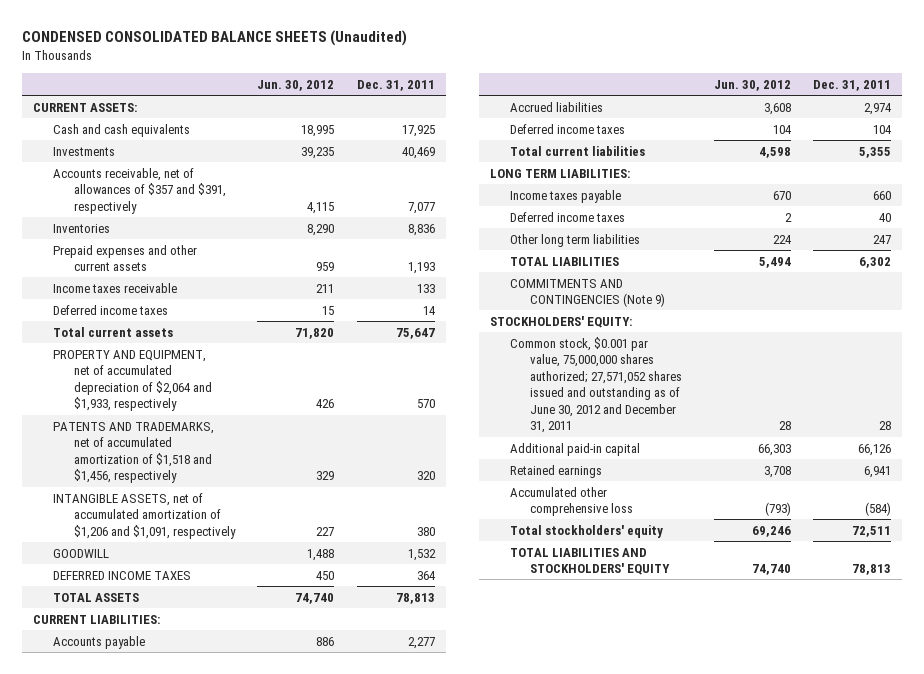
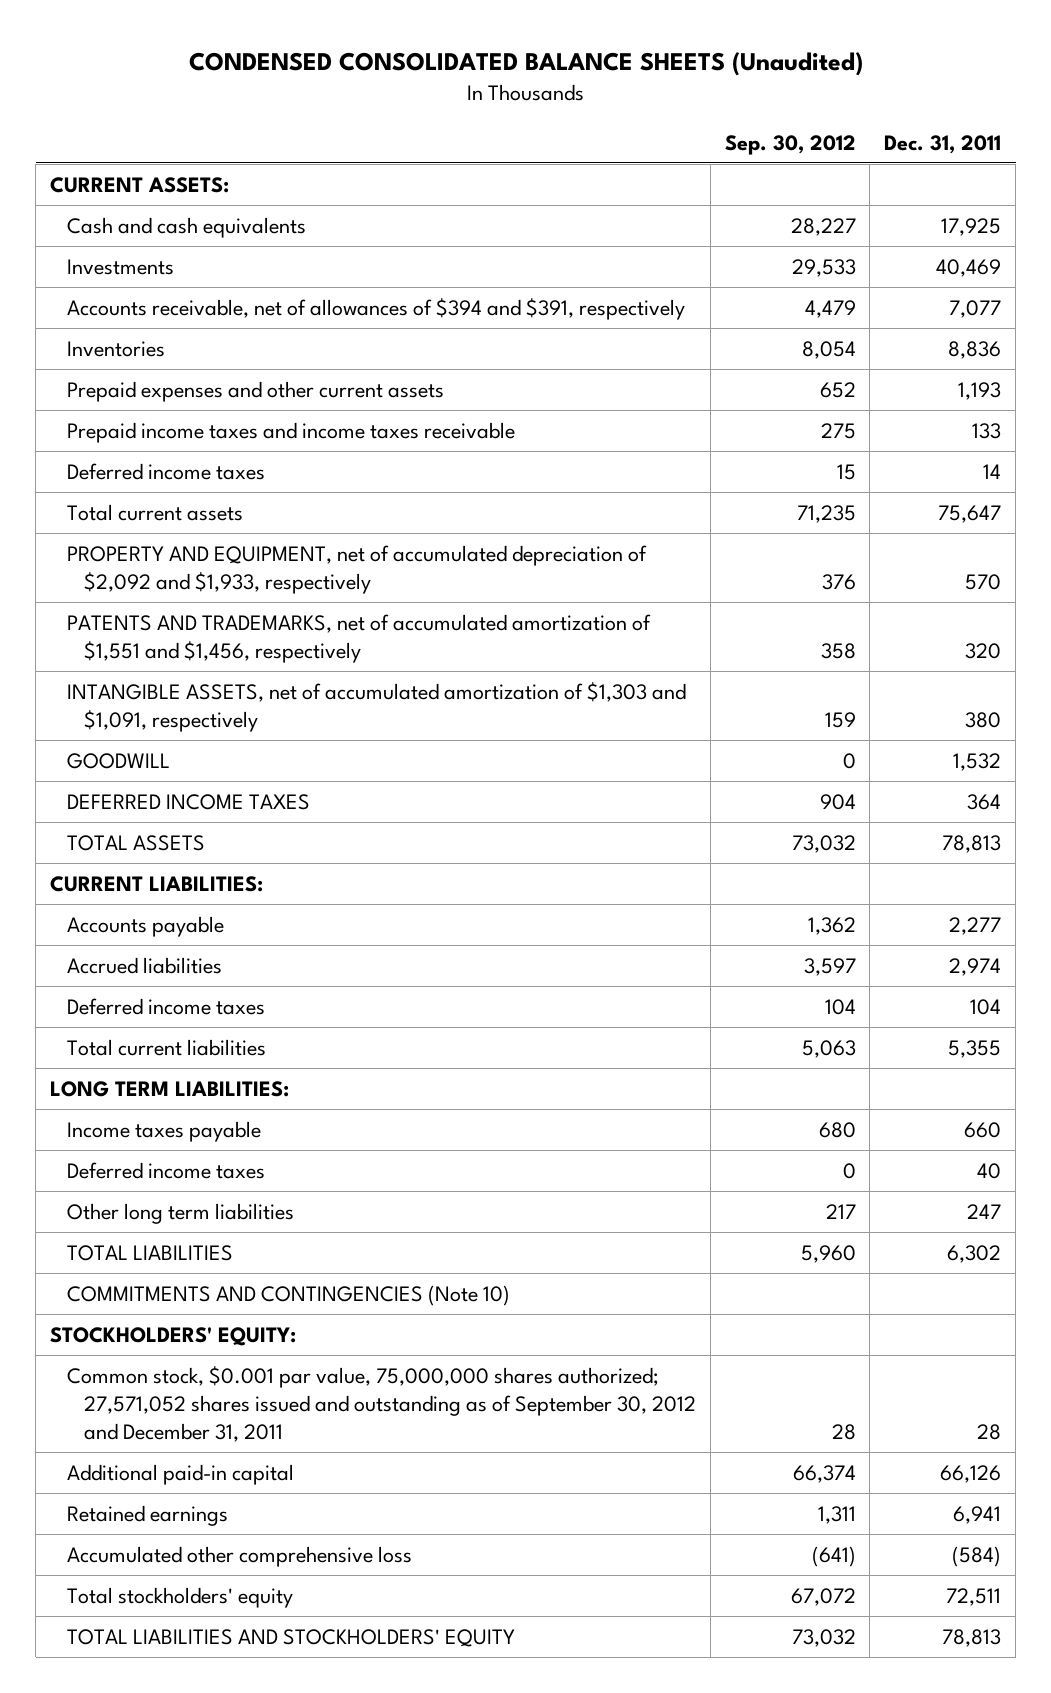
- | Jun. 30, 2012 | Dec. 31, 2011
+ | Sep. 30, 2012 | Dec. 31, 2011
- Accounts receivable, net of allowances of $357 and $391, respectively | 4,115 | 7,077
+ Accounts receivable, net of allowances of $394 and $391, respectively | 4,479 | 7,077
- Income taxes receivable | 211 | 133
+ Prepaid income taxes and income taxes receivable | 275 | 133
- PROPERTY AND EQUIPMENT, net of accumulated depreciation of $2,064 and $1,933, respectively | 426 | 570
- PATENTS AND TRADEMARKS, net of accumulated amortization of $1,518 and $1,456, respectively | 329 | 320
- INTANGIBLE ASSETS, net of accumulated amortization of $1,206 and $1,091, respectively | 227 | 380
+ PROPERTY AND EQUIPMENT, net of accumulated depreciation of $2,092 and $1,933, respectively | 376 | 570
+ PATENTS AND TRADEMARKS, net of accumulated amortization of $1,551 and $1,456, respectively | 358 | 320
+ INTANGIBLE ASSETS, net of accumulated amortization of $1,303 and $1,091, respectively | 159 | 380
- COMMITMENTS AND CONTINGENCIES (Note 9)
+ COMMITMENTS AND CONTINGENCIES (Note 10)
- Common stock, $0.001 par value, 75,000,000 shares authorized; 27,571,052 shares issued and outstanding as of June 30, 2012 and December 31, 2011 | 28 | 28
+ Common stock, $0.001 par value, 75,000,000 shares authorized; 27,571,052 shares issued and outstanding as of September 30, 2012 and December 31, 2011 | 28 | 28

